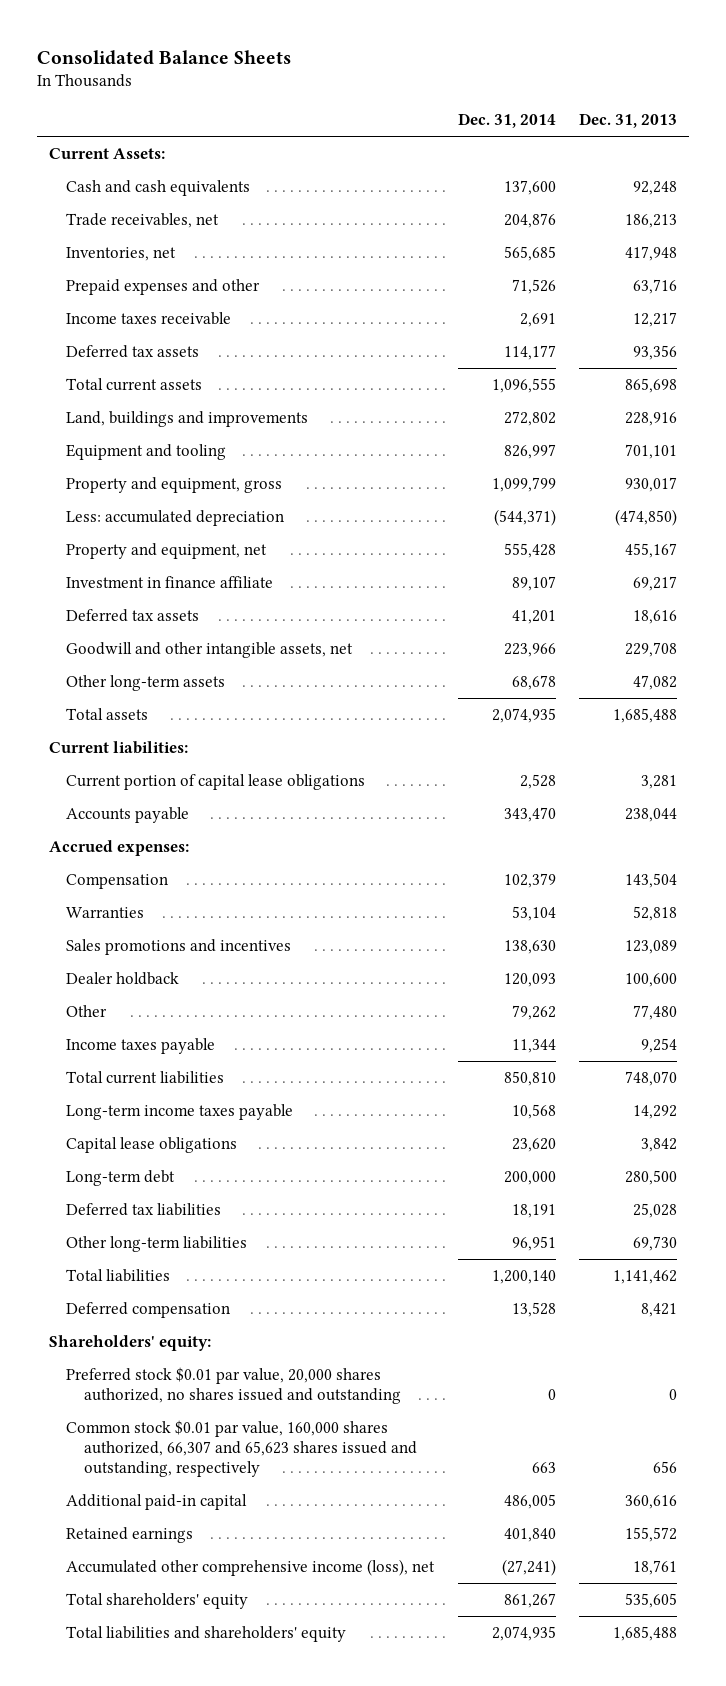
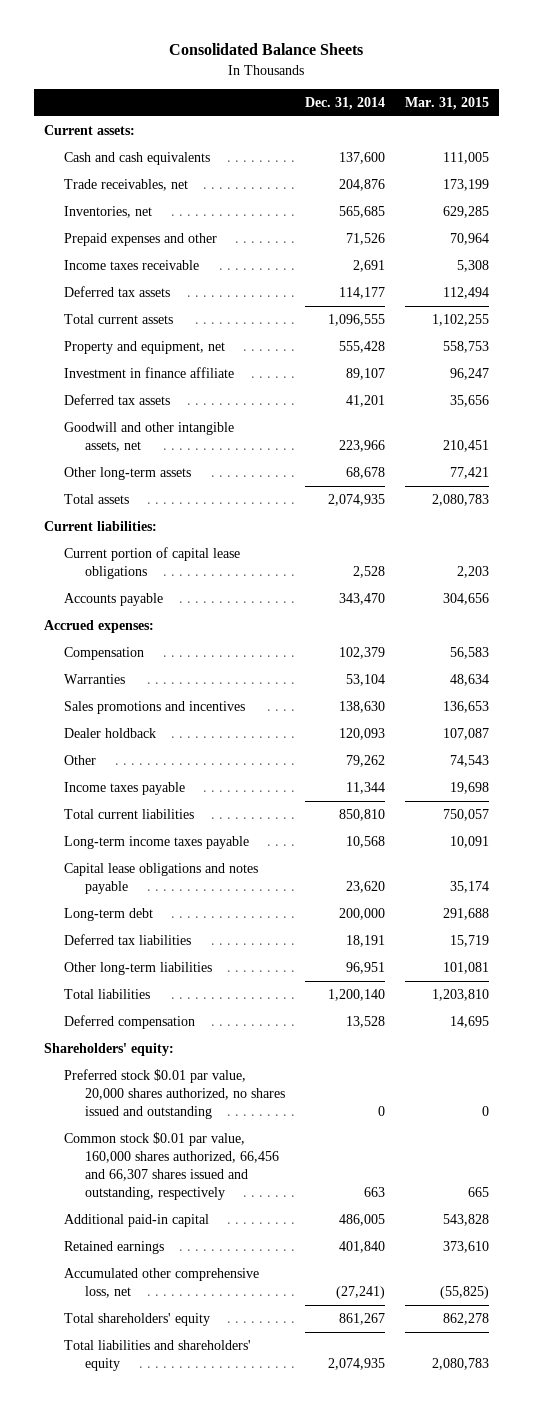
- | Dec. 31, 2014 | Dec. 31, 2013
+ | Dec. 31, 2014 | Mar. 31, 2015
- Current Assets:
+ Current assets:
- Land, buildings and improvements | 272,802 | 228,916
- Equipment and tooling | 826,997 | 701,101
- Property and equipment, gross | 1,099,799 | 930,017
- Less: accumulated depreciation | (544,371) | (474,850)
- Capital lease obligations | 23,620 | 3,842
+ Capital lease obligations and notes payable | 23,620 | 35,174
- Common stock $0.01 par value, 160,000 shares authorized, 66,307 and 65,623 shares issued and outstanding, respectively | 663 | 656
+ Common stock $0.01 par value, 160,000 shares authorized, 66,456 and 66,307 shares issued and outstanding, respectively | 663 | 665
- Accumulated other comprehensive income (loss), net | (27,241) | 18,761
+ Accumulated other comprehensive loss, net | (27,241) | (55,825)

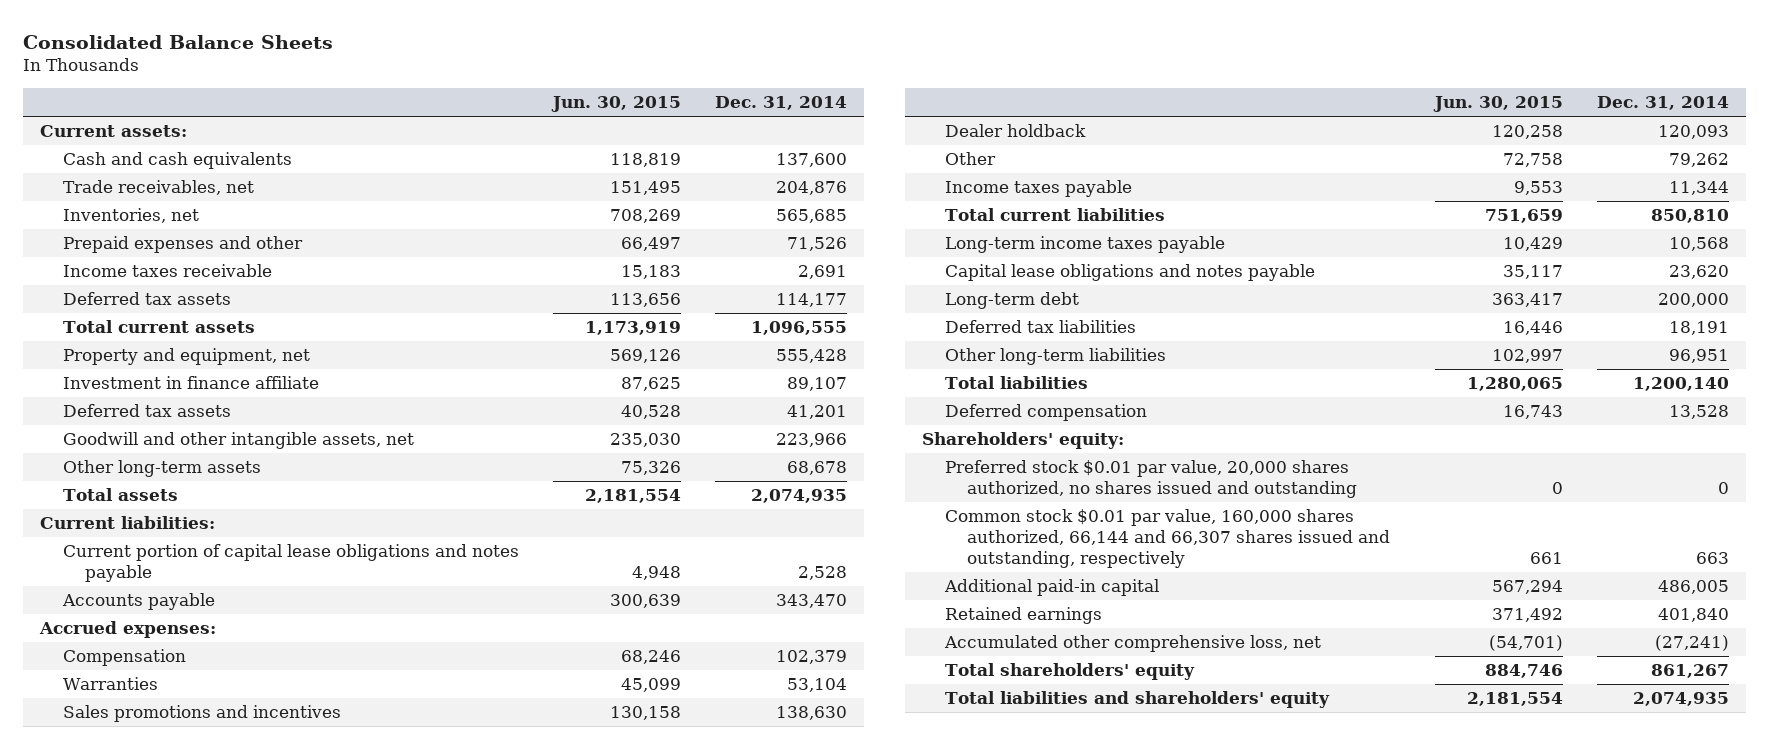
- | Dec. 31, 2014 | Mar. 31, 2015
+ | Jun. 30, 2015 | Dec. 31, 2014
- Current portion of capital lease obligations | 2,528 | 2,203
+ Current portion of capital lease obligations and notes payable | 4,948 | 2,528
- Common stock $0.01 par value, 160,000 shares authorized, 66,456 and 66,307 shares issued and outstanding, respectively | 663 | 665
+ Common stock $0.01 par value, 160,000 shares authorized, 66,144 and 66,307 shares issued and outstanding, respectively | 661 | 663

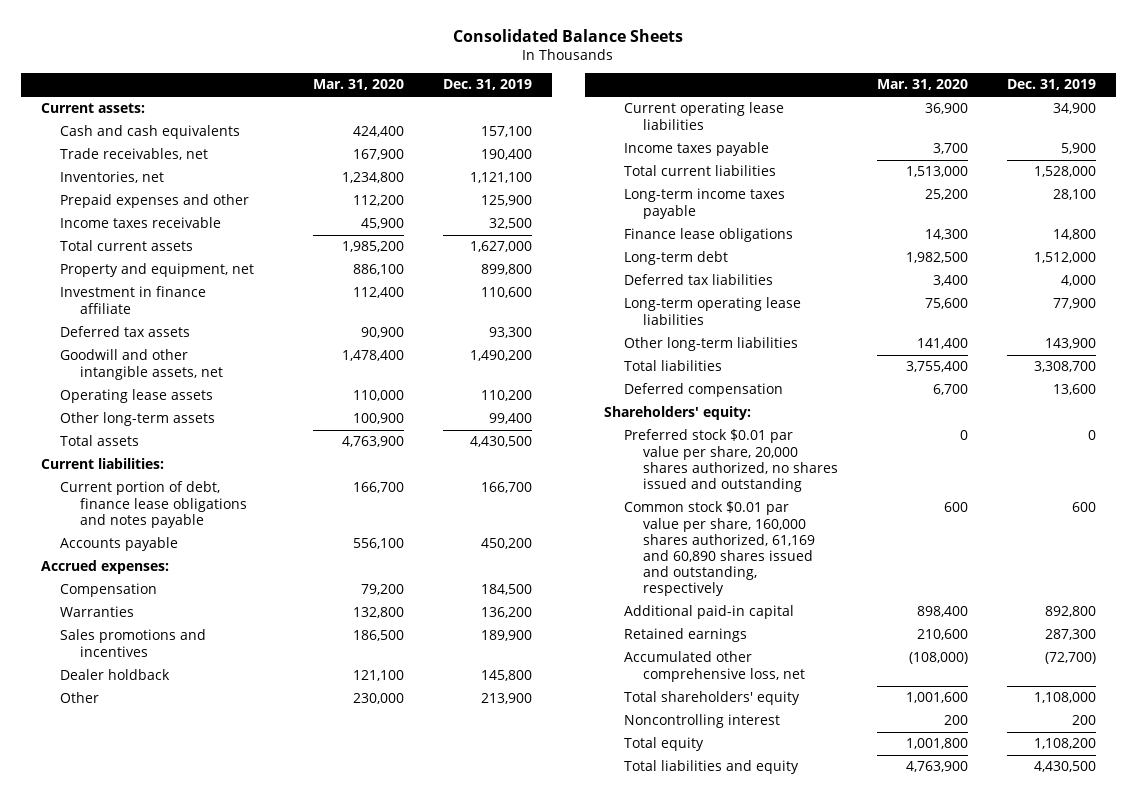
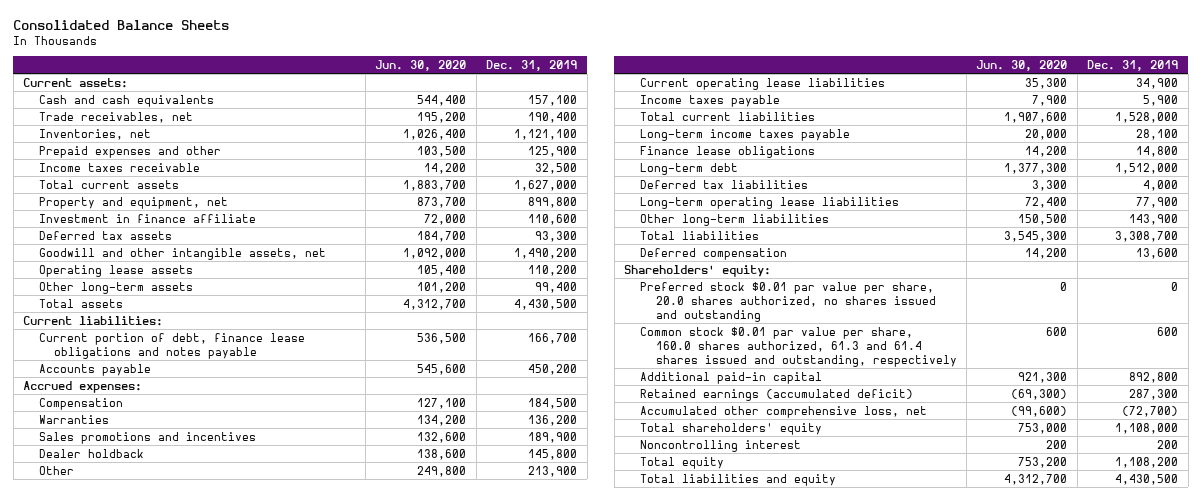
- | Mar. 31, 2020 | Dec. 31, 2019
+ | Jun. 30, 2020 | Dec. 31, 2019
- Preferred stock $0.01 par value per share, 20,000 shares authorized, no shares issued and outstanding | 0 | 0
- Common stock $0.01 par value per share, 160,000 shares authorized, 61,169 and 60,890 shares issued and outstanding, respectively | 600 | 600
+ Preferred stock $0.01 par value per share, 20.0 shares authorized, no shares issued and outstanding | 0 | 0
+ Common stock $0.01 par value per share, 160.0 shares authorized, 61.3 and 61.4 shares issued and outstanding, respectively | 600 | 600
- Retained earnings | 210,600 | 287,300
+ Retained earnings (accumulated deficit) | (69,300) | 287,300

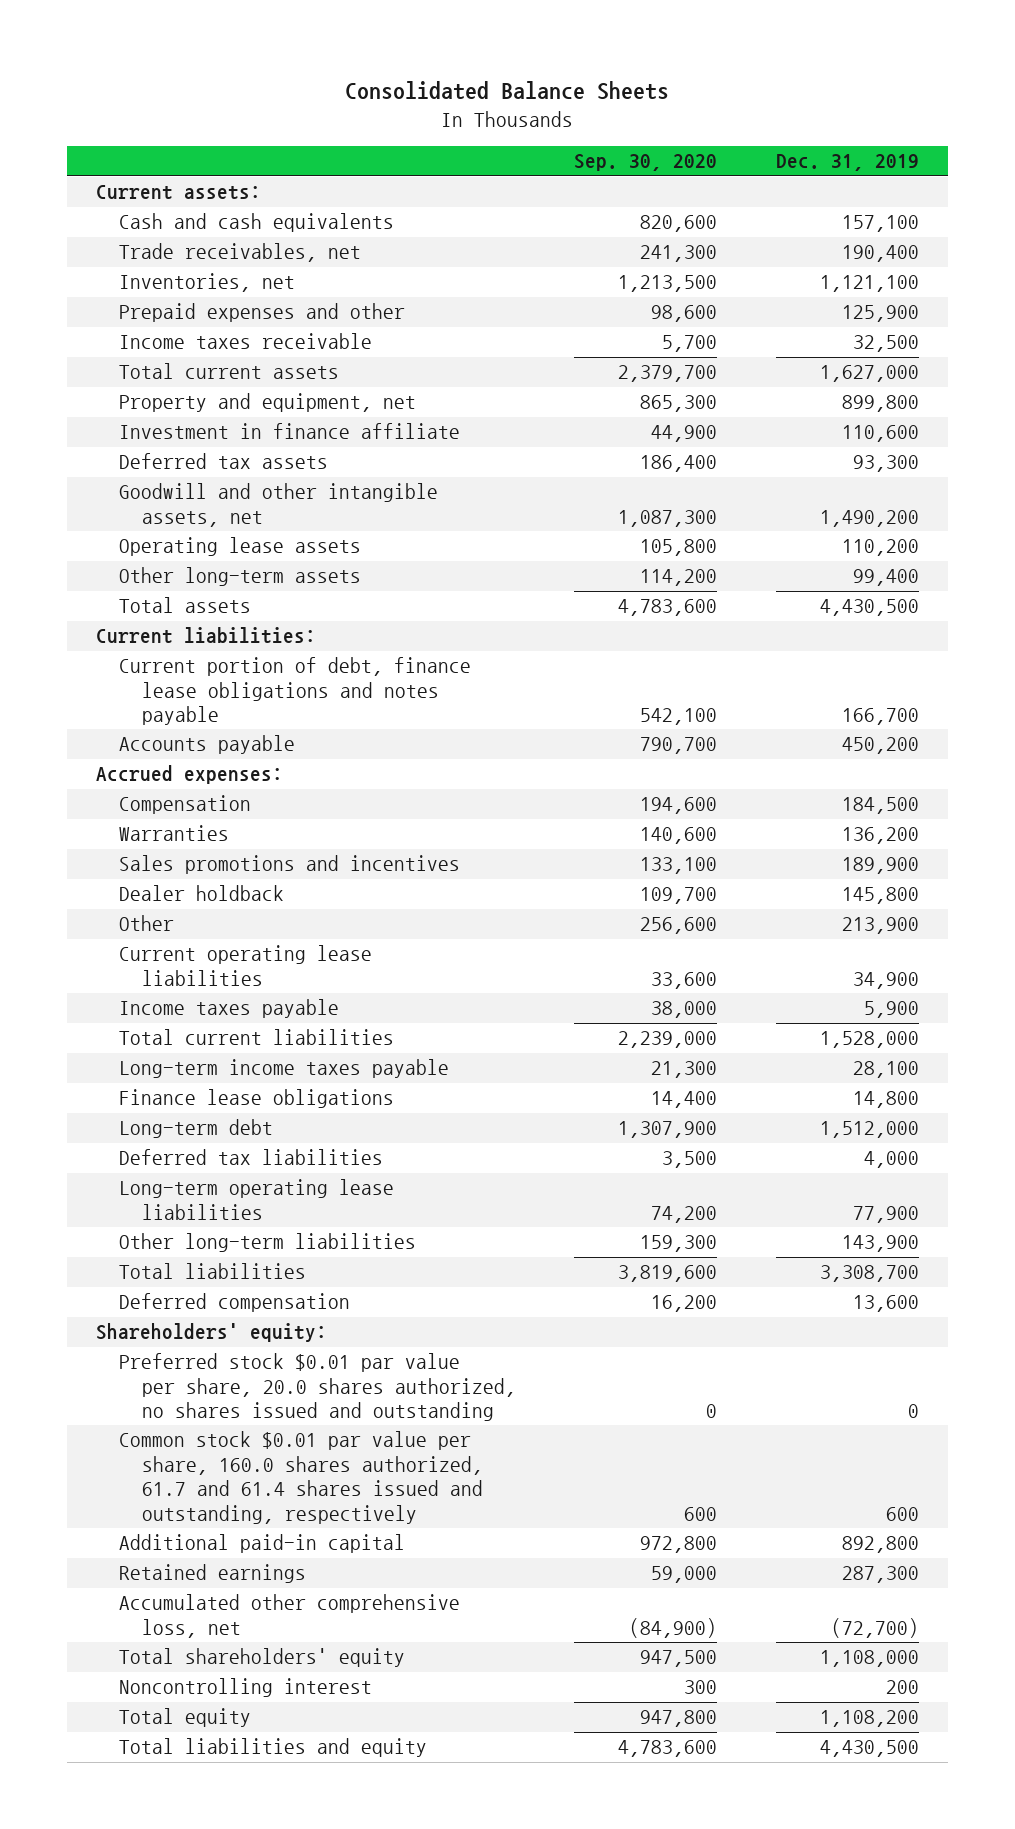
- | Jun. 30, 2020 | Dec. 31, 2019
+ | Sep. 30, 2020 | Dec. 31, 2019
- Common stock $0.01 par value per share, 160.0 shares authorized, 61.3 and 61.4 shares issued and outstanding, respectively | 600 | 600
+ Common stock $0.01 par value per share, 160.0 shares authorized, 61.7 and 61.4 shares issued and outstanding, respectively | 600 | 600
- Retained earnings (accumulated deficit) | (69,300) | 287,300
+ Retained earnings | 59,000 | 287,300

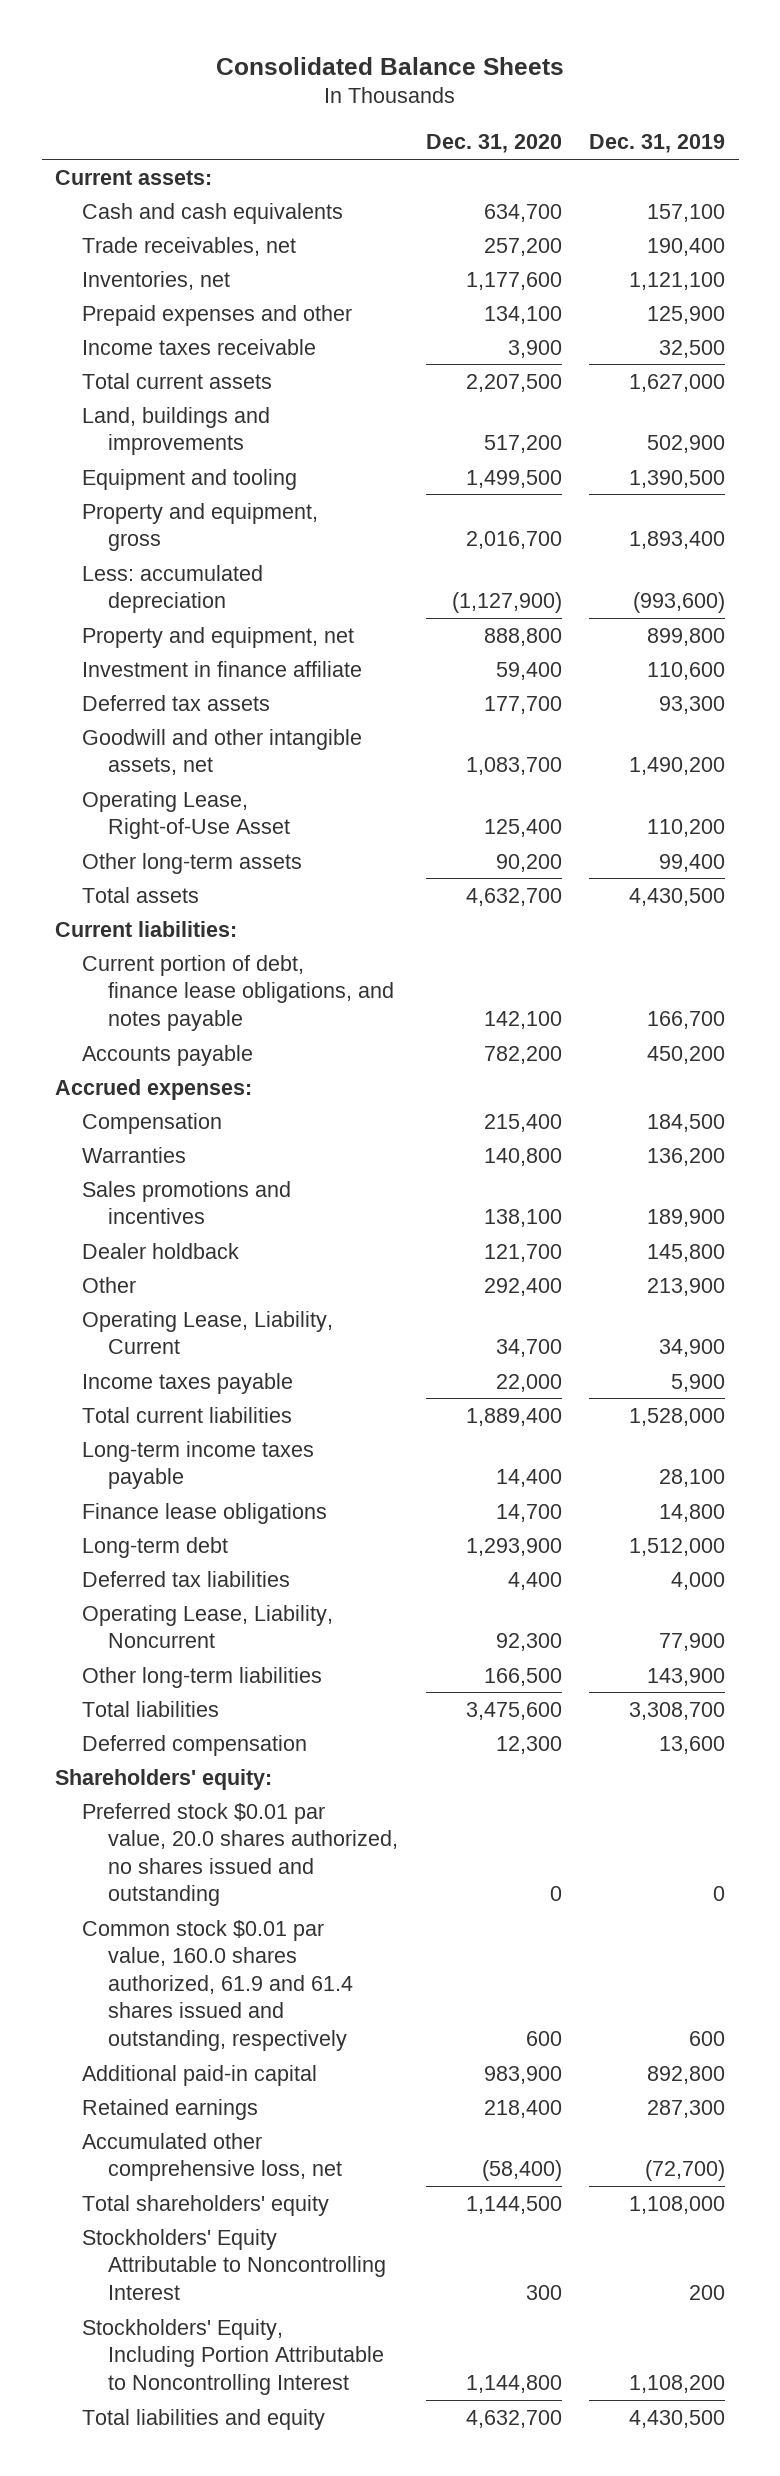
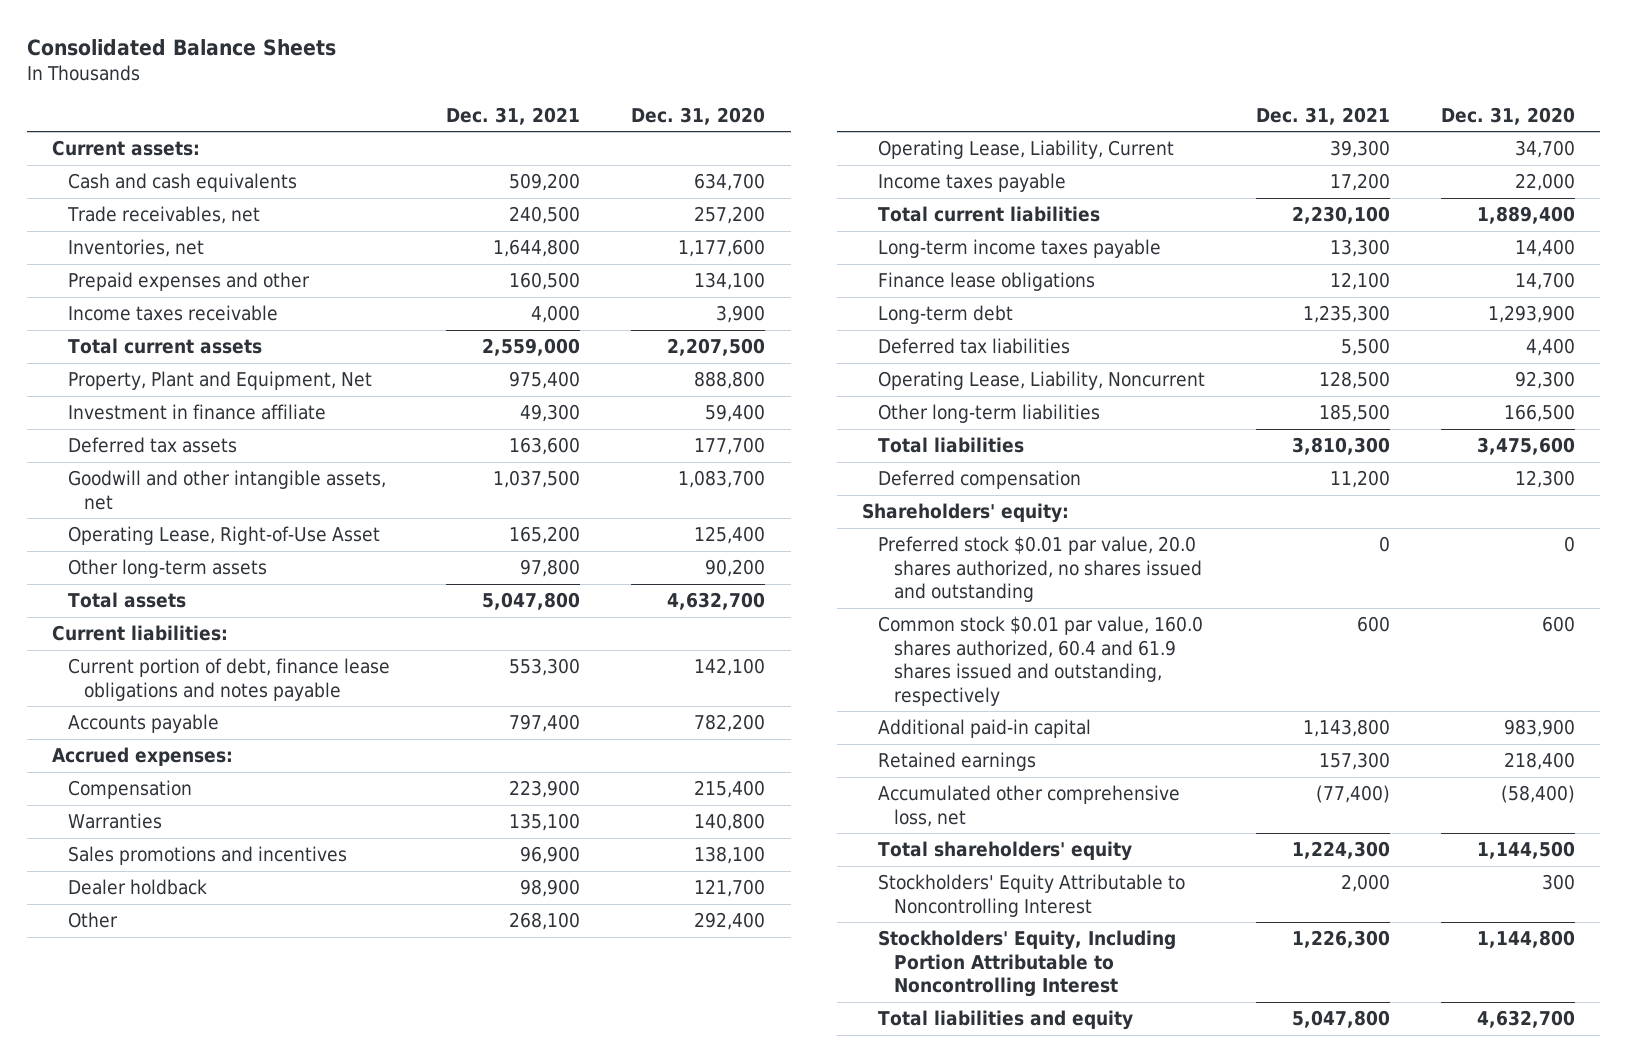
- | Dec. 31, 2020 | Dec. 31, 2019
+ | Dec. 31, 2021 | Dec. 31, 2020
- Land, buildings and improvements | 517,200 | 502,900
- Equipment and tooling | 1,499,500 | 1,390,500
- Property and equipment, gross | 2,016,700 | 1,893,400
- Less: accumulated depreciation | (1,127,900) | (993,600)
- Property and equipment, net | 888,800 | 899,800
+ Property, Plant and Equipment, Net | 975,400 | 888,800
- Current portion of debt, finance lease obligations, and notes payable | 142,100 | 166,700
+ Current portion of debt, finance lease obligations and notes payable | 553,300 | 142,100
- Common stock $0.01 par value, 160.0 shares authorized, 61.9 and 61.4 shares issued and outstanding, respectively | 600 | 600
+ Common stock $0.01 par value, 160.0 shares authorized, 60.4 and 61.9 shares issued and outstanding, respectively | 600 | 600

